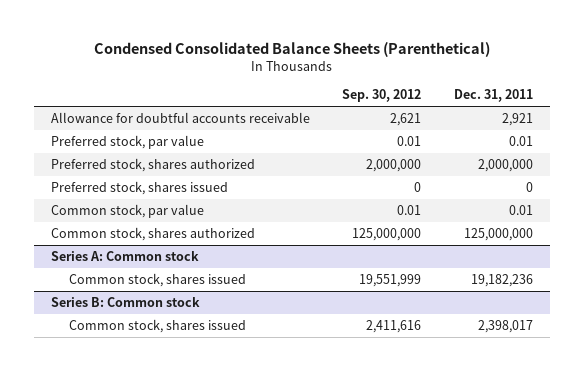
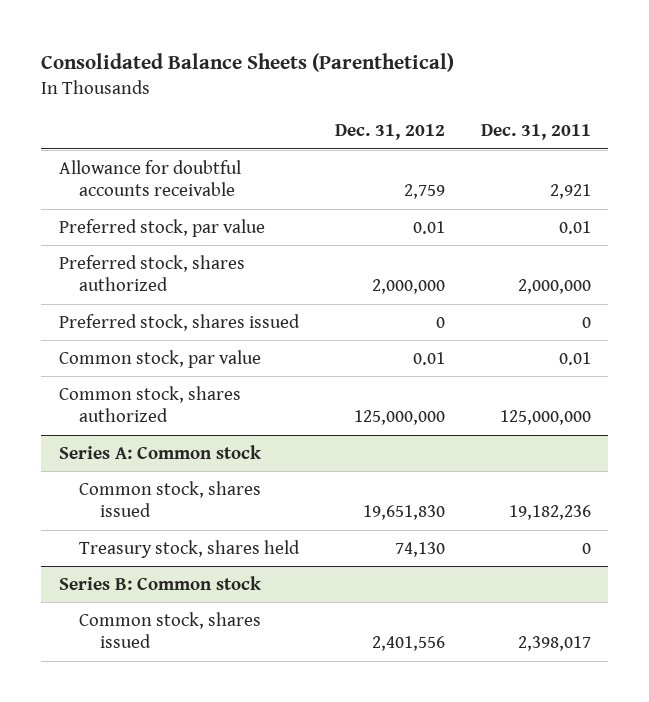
- Condensed Consolidated Balance Sheets (Parenthetical)
+ Consolidated Balance Sheets (Parenthetical)
- | Sep. 30, 2012 | Dec. 31, 2011
+ | Dec. 31, 2012 | Dec. 31, 2011
@ Series A: Common stock
+ Treasury stock, shares held | 74,130 | 0

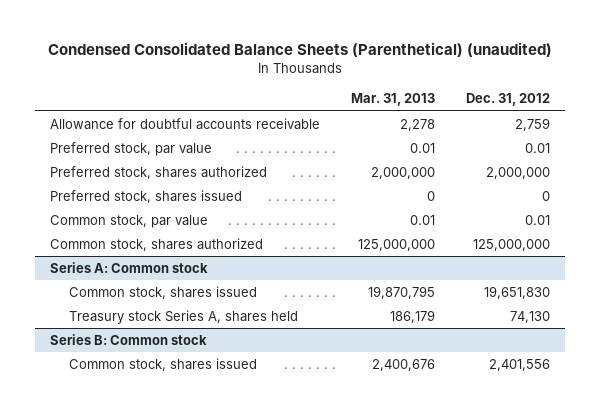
- Consolidated Balance Sheets (Parenthetical)
+ Condensed Consolidated Balance Sheets (Parenthetical) (unaudited)
- | Dec. 31, 2012 | Dec. 31, 2011
+ | Mar. 31, 2013 | Dec. 31, 2012
@ Series A: Common stock
- Treasury stock, shares held | 74,130 | 0
+ Treasury stock Series A, shares held | 186,179 | 74,130

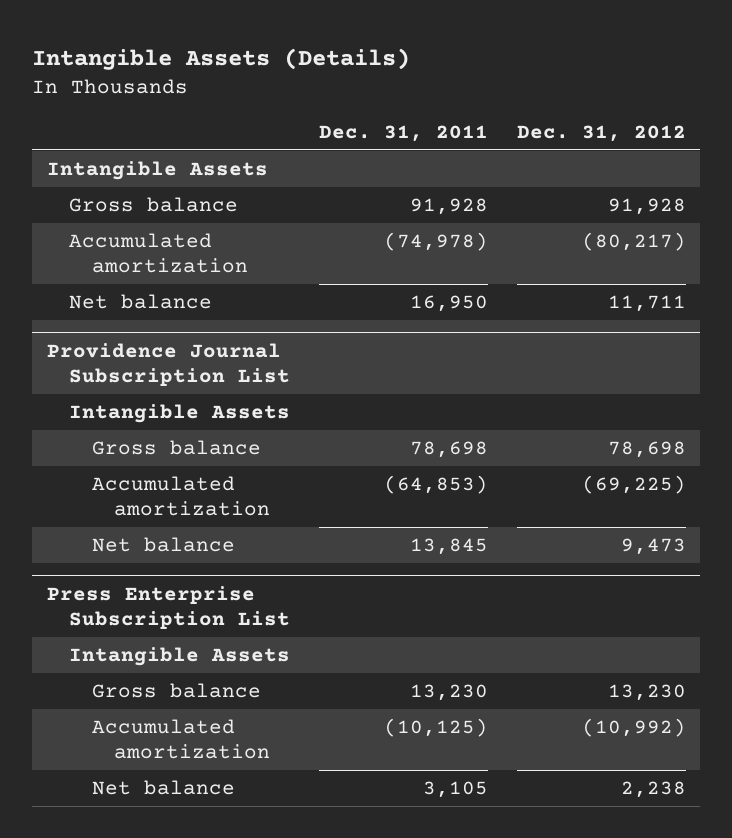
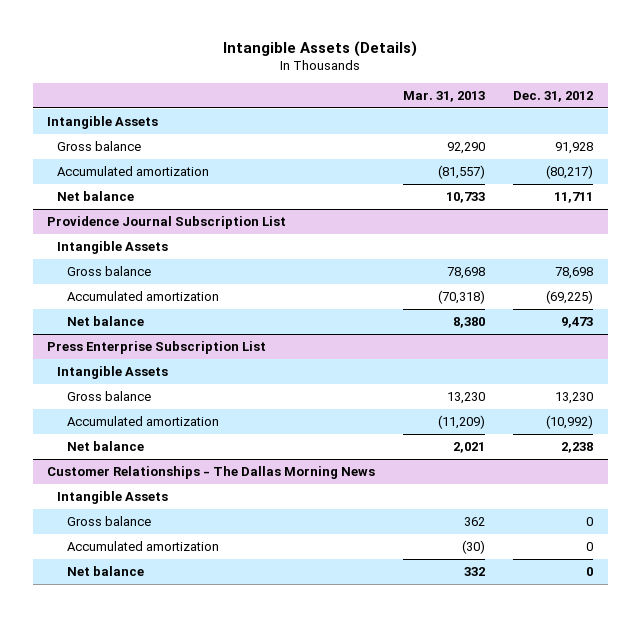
- | Dec. 31, 2011 | Dec. 31, 2012
+ | Mar. 31, 2013 | Dec. 31, 2012
+ Customer Relationships - The Dallas Morning News
+ Intangible Assets
+ Gross balance | 362 | 0
+ Accumulated amortization | (30) | 0
+ Net balance | 332 | 0

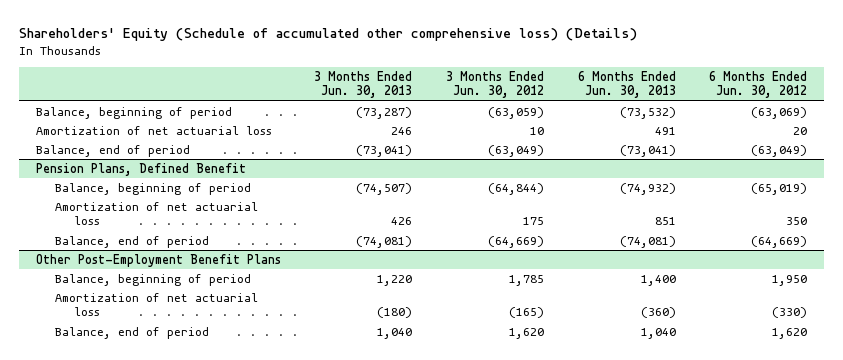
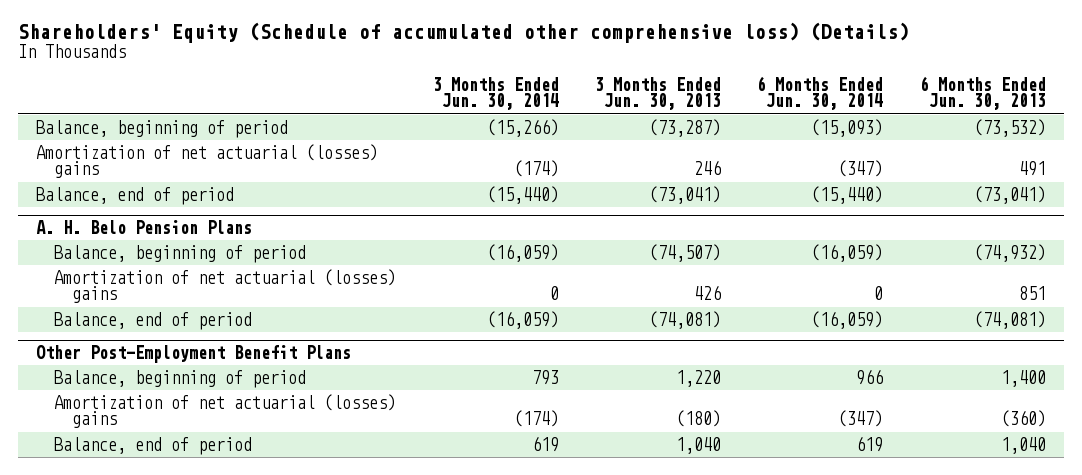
- | 3 Months Ended Jun. 30, 2013 | 3 Months Ended Jun. 30, 2012 | 6 Months Ended Jun. 30, 2013 | 6 Months Ended Jun. 30, 2012
+ | 3 Months Ended Jun. 30, 2014 | 3 Months Ended Jun. 30, 2013 | 6 Months Ended Jun. 30, 2014 | 6 Months Ended Jun. 30, 2013
- Amortization of net actuarial loss | 246 | 10 | 491 | 20
+ Amortization of net actuarial (losses) gains | (174) | 246 | (347) | 491
- Pension Plans, Defined Benefit
+ A. H. Belo Pension Plans
- Amortization of net actuarial loss | 426 | 175 | 851 | 350
+ Amortization of net actuarial (losses) gains | 0 | 426 | 0 | 851
@ Other Post-Employment Benefit Plans
- Amortization of net actuarial loss | (180) | (165) | (360) | (330)
+ Amortization of net actuarial (losses) gains | (174) | (180) | (347) | (360)

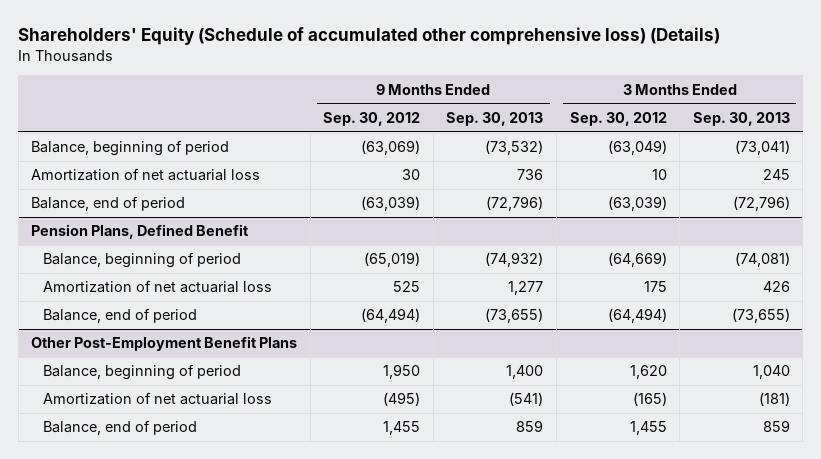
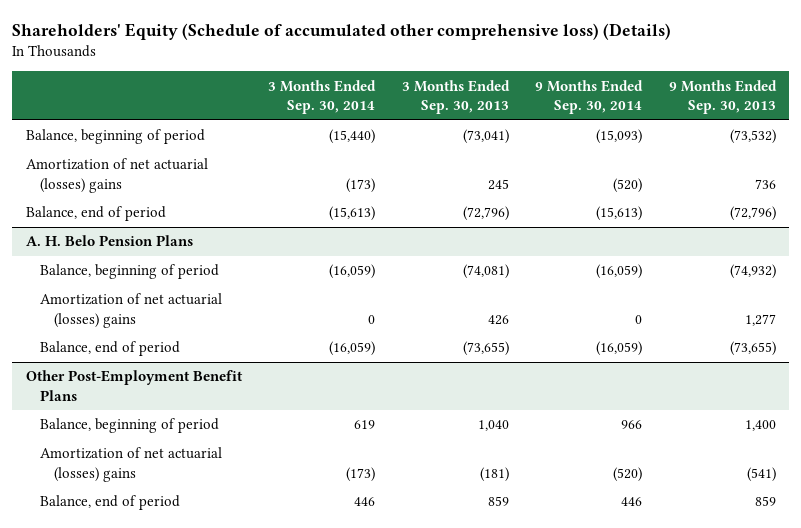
- | 9 Months Ended Sep. 30, 2012 | 9 Months Ended Sep. 30, 2013 | 3 Months Ended Sep. 30, 2012 | 3 Months Ended Sep. 30, 2013
+ | 3 Months Ended Sep. 30, 2014 | 3 Months Ended Sep. 30, 2013 | 9 Months Ended Sep. 30, 2014 | 9 Months Ended Sep. 30, 2013
- Amortization of net actuarial loss | 30 | 736 | 10 | 245
+ Amortization of net actuarial (losses) gains | (173) | 245 | (520) | 736
- Pension Plans, Defined Benefit
+ A. H. Belo Pension Plans
- Amortization of net actuarial loss | 525 | 1,277 | 175 | 426
+ Amortization of net actuarial (losses) gains | 0 | 426 | 0 | 1,277
@ Other Post-Employment Benefit Plans
- Amortization of net actuarial loss | (495) | (541) | (165) | (181)
+ Amortization of net actuarial (losses) gains | (173) | (181) | (520) | (541)

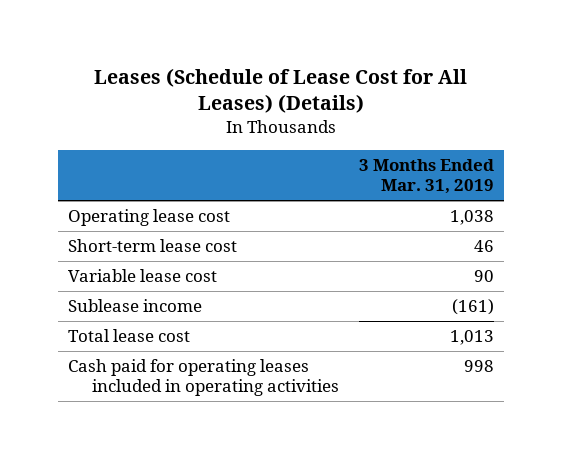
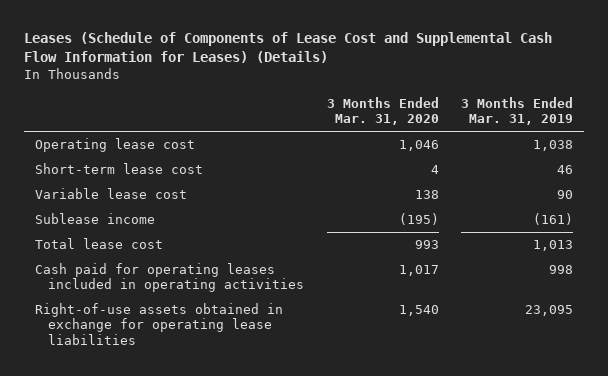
- Leases (Schedule of Lease Cost for All Leases) (Details)
+ Leases (Schedule of Components of Lease Cost and Supplemental Cash Flow Information for Leases) (Details)
- | 3 Months Ended Mar. 31, 2019
+ | 3 Months Ended Mar. 31, 2020 | 3 Months Ended Mar. 31, 2019
+ Right-of-use assets obtained in exchange for operating lease liabilities | 1,540 | 23,095

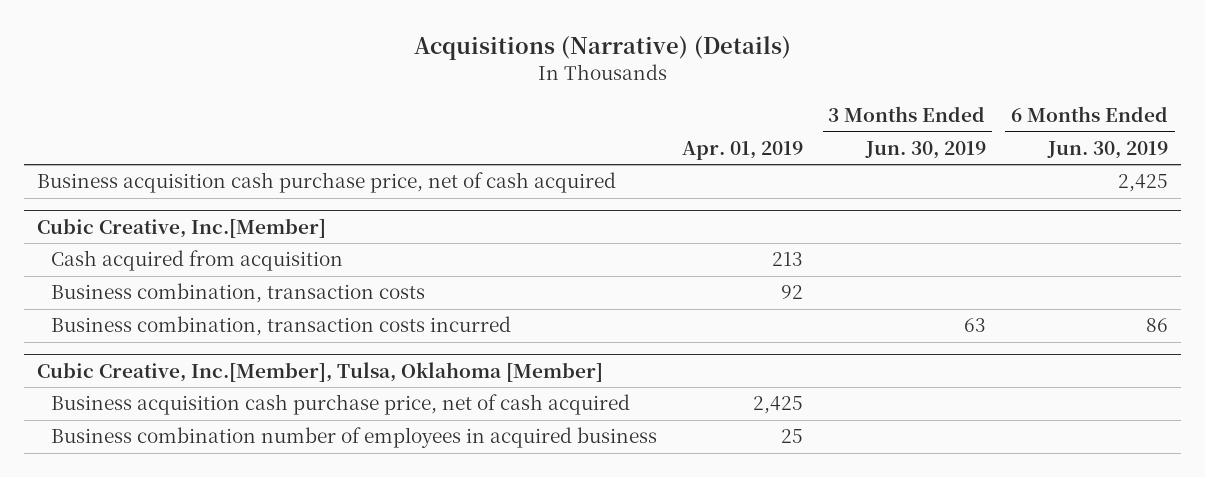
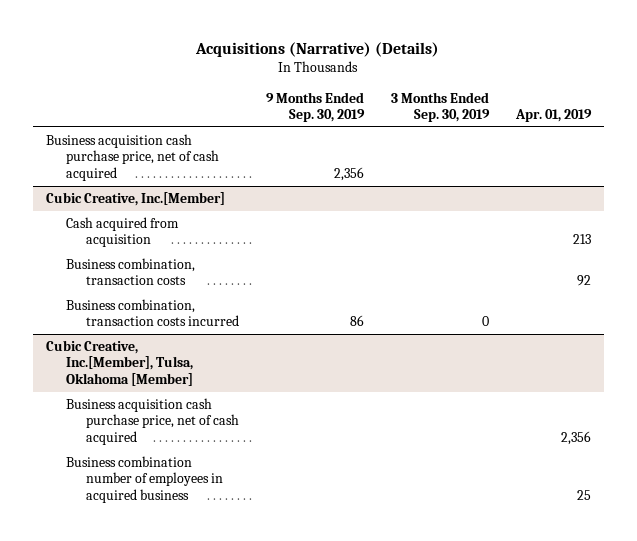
- | Apr. 01, 2019 | 3 Months Ended Jun. 30, 2019 | 6 Months Ended Jun. 30, 2019
+ | 9 Months Ended Sep. 30, 2019 | 3 Months Ended Sep. 30, 2019 | Apr. 01, 2019
@ Cubic Creative, Inc.[Member], Tulsa, Oklahoma [Member]
- Business acquisition cash purchase price, net of cash acquired | 2,425 | |
+ Business acquisition cash purchase price, net of cash acquired | | | 2,356

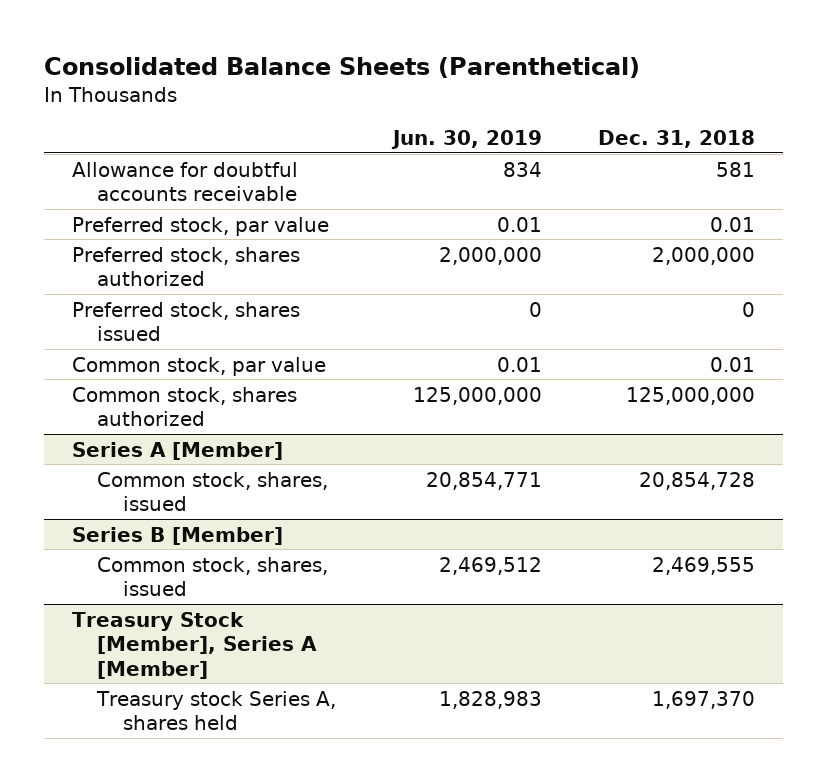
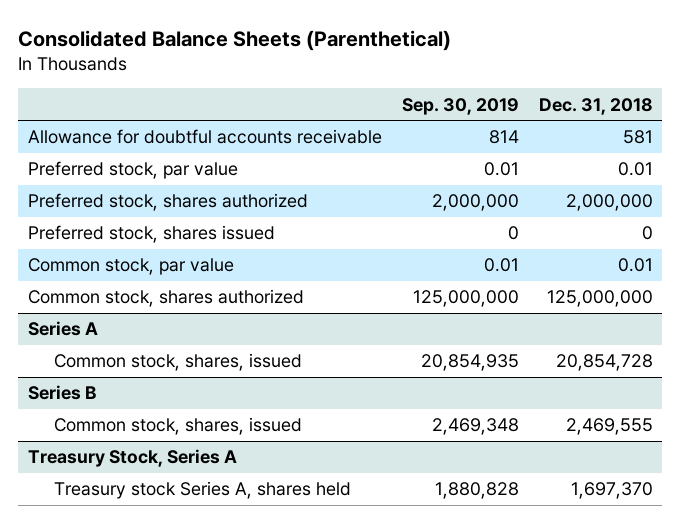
- | Jun. 30, 2019 | Dec. 31, 2018
+ | Sep. 30, 2019 | Dec. 31, 2018
- Series A [Member]
+ Series A
- Series B [Member]
+ Series B
- Treasury Stock [Member], Series A [Member]
+ Treasury Stock, Series A

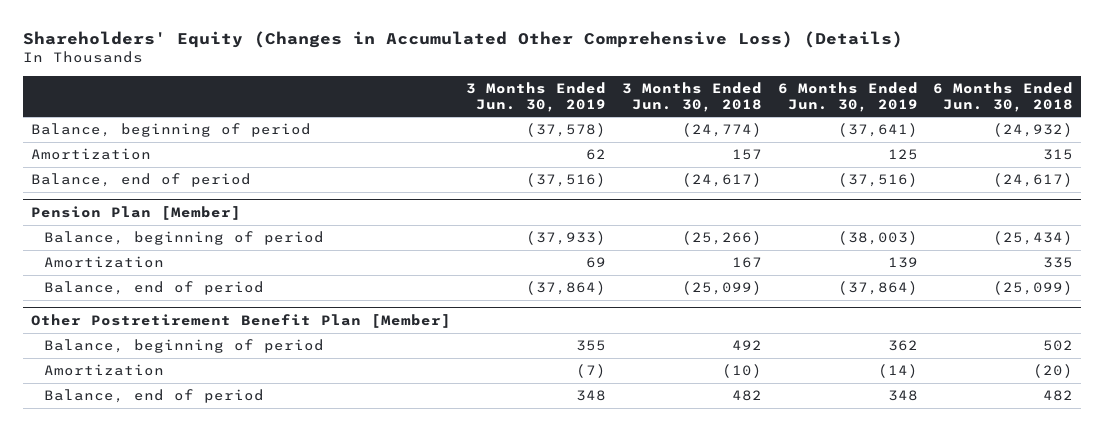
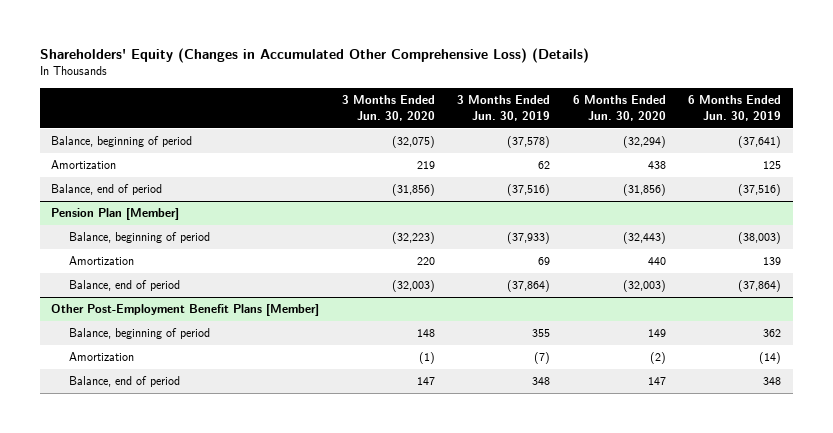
- | 3 Months Ended Jun. 30, 2019 | 3 Months Ended Jun. 30, 2018 | 6 Months Ended Jun. 30, 2019 | 6 Months Ended Jun. 30, 2018
+ | 3 Months Ended Jun. 30, 2020 | 3 Months Ended Jun. 30, 2019 | 6 Months Ended Jun. 30, 2020 | 6 Months Ended Jun. 30, 2019
- Other Postretirement Benefit Plan [Member]
+ Other Post-Employment Benefit Plans [Member]

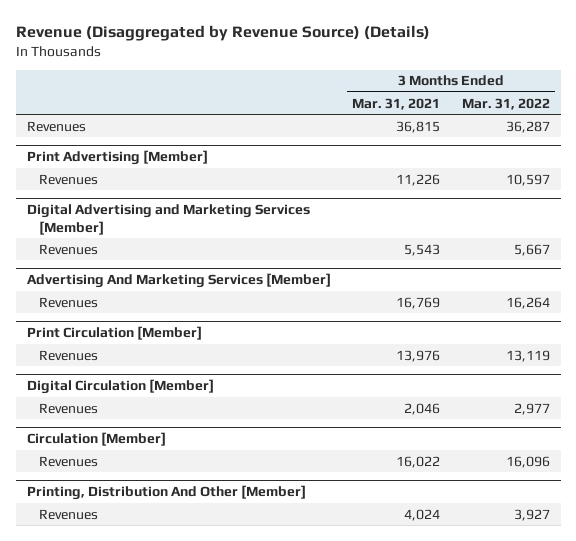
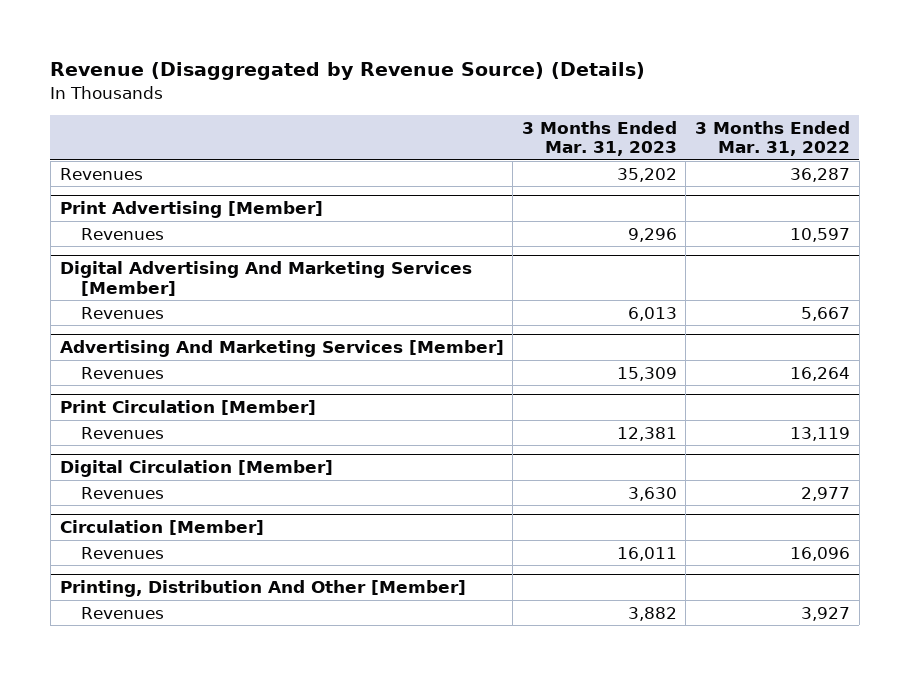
- | 3 Months Ended Mar. 31, 2021 | 3 Months Ended Mar. 31, 2022
+ | 3 Months Ended Mar. 31, 2023 | 3 Months Ended Mar. 31, 2022
- Digital Advertising and Marketing Services [Member]
+ Digital Advertising And Marketing Services [Member]

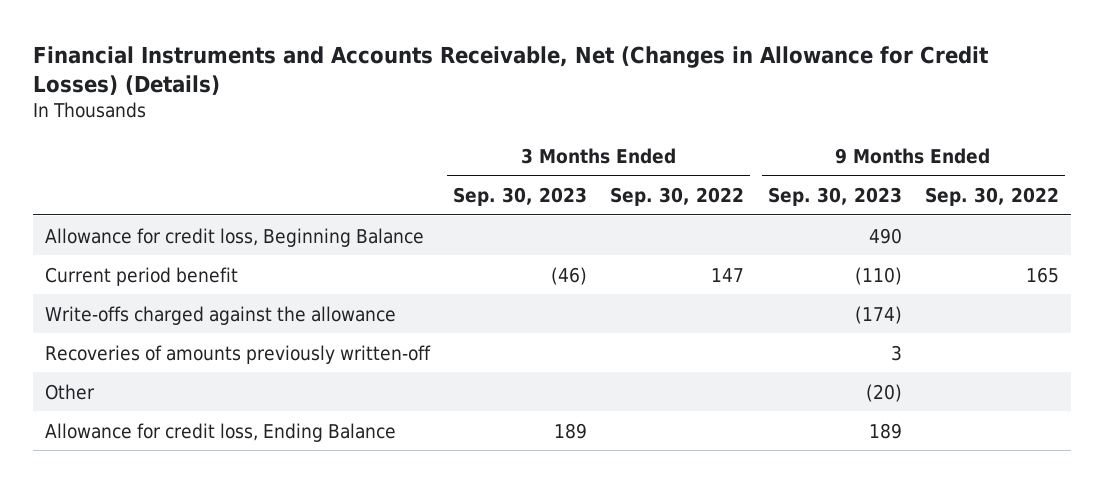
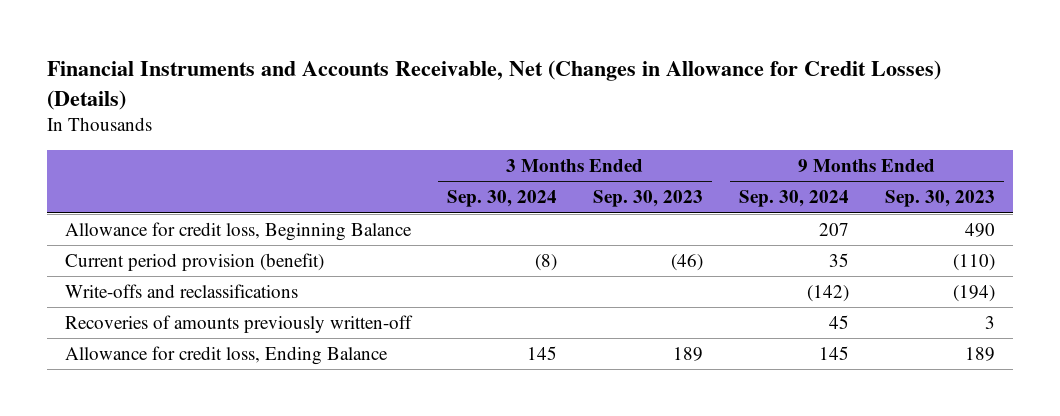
- | 3 Months Ended Sep. 30, 2023 | 3 Months Ended Sep. 30, 2022 | 9 Months Ended Sep. 30, 2023 | 9 Months Ended Sep. 30, 2022
+ | 3 Months Ended Sep. 30, 2024 | 3 Months Ended Sep. 30, 2023 | 9 Months Ended Sep. 30, 2024 | 9 Months Ended Sep. 30, 2023
- Current period benefit | (46) | 147 | (110) | 165
- Write-offs charged against the allowance | | | (174) |
+ Current period provision (benefit) | (8) | (46) | 35 | (110)
+ Write-offs and reclassifications | | | (142) | (194)
- Other | | | (20) |

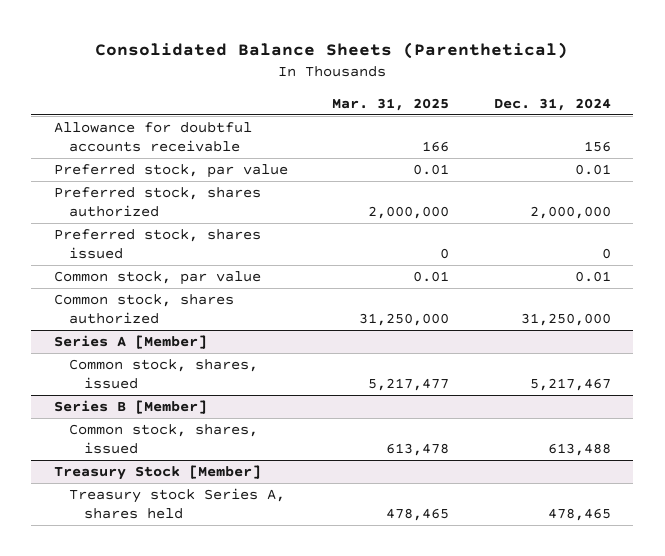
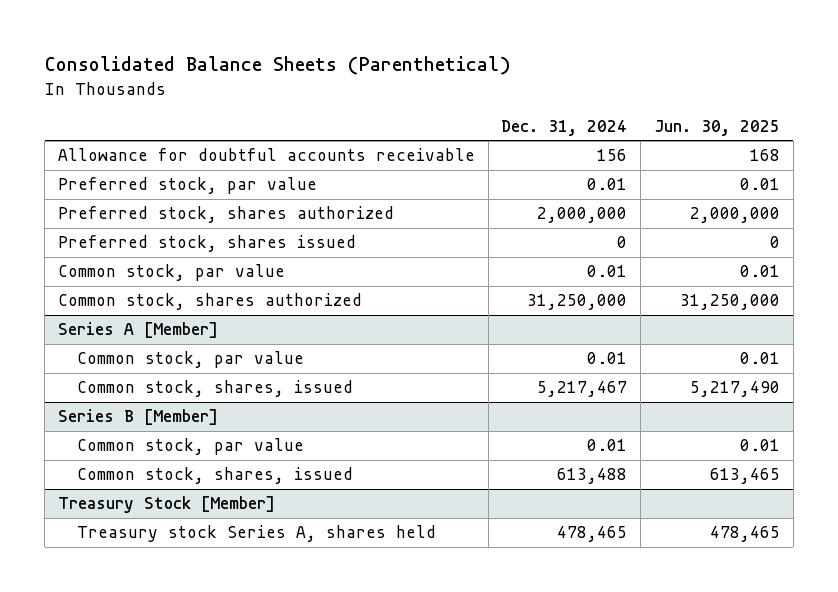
- | Mar. 31, 2025 | Dec. 31, 2024
+ | Dec. 31, 2024 | Jun. 30, 2025
@ Series A [Member]
+ Common stock, par value | 0.01 | 0.01
@ Series B [Member]
+ Common stock, par value | 0.01 | 0.01

